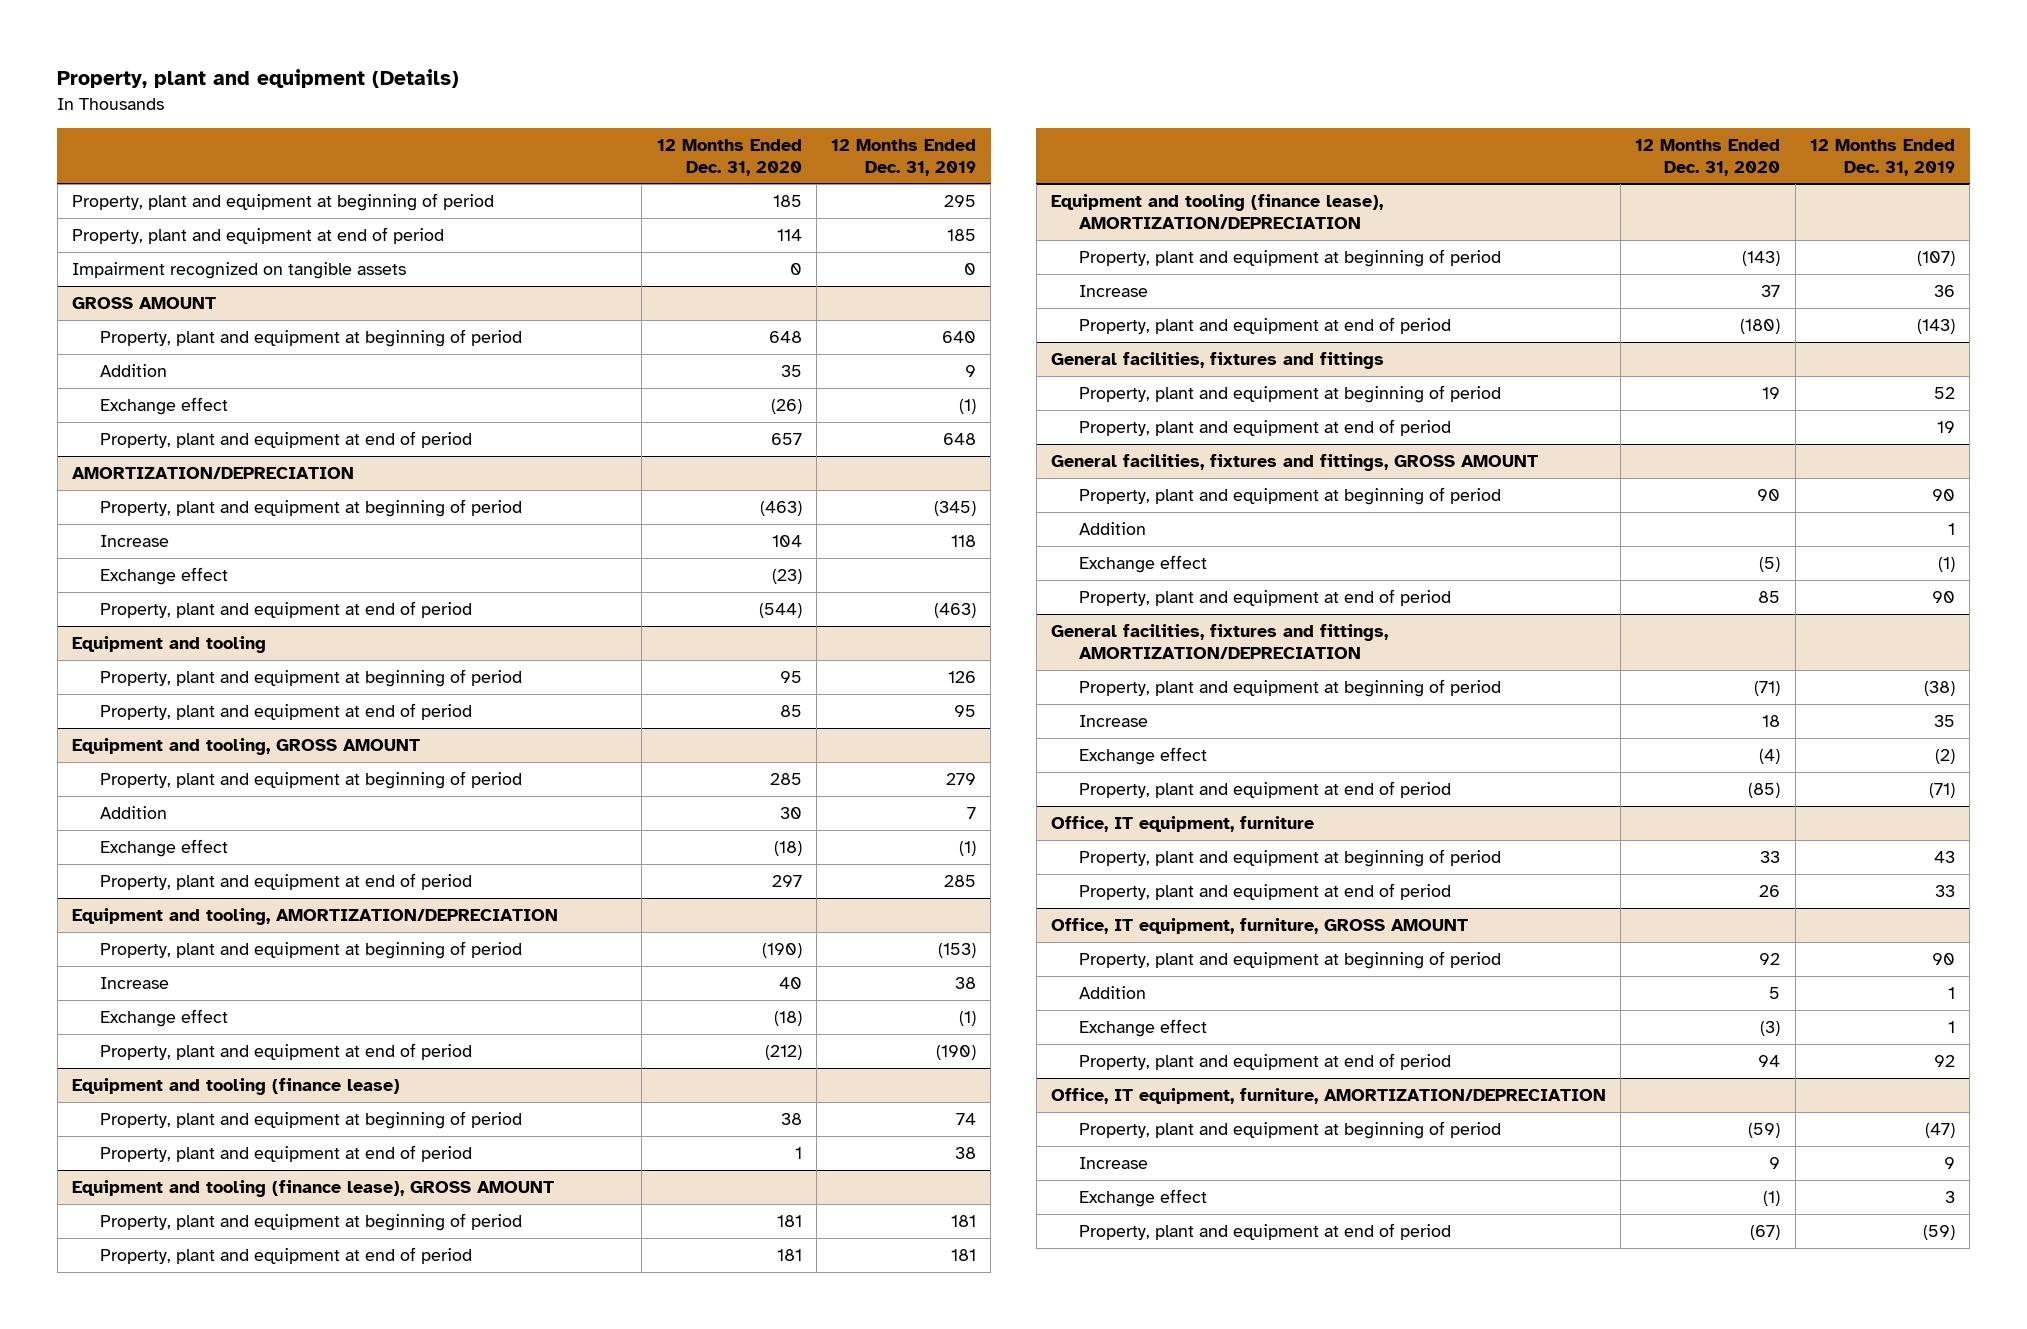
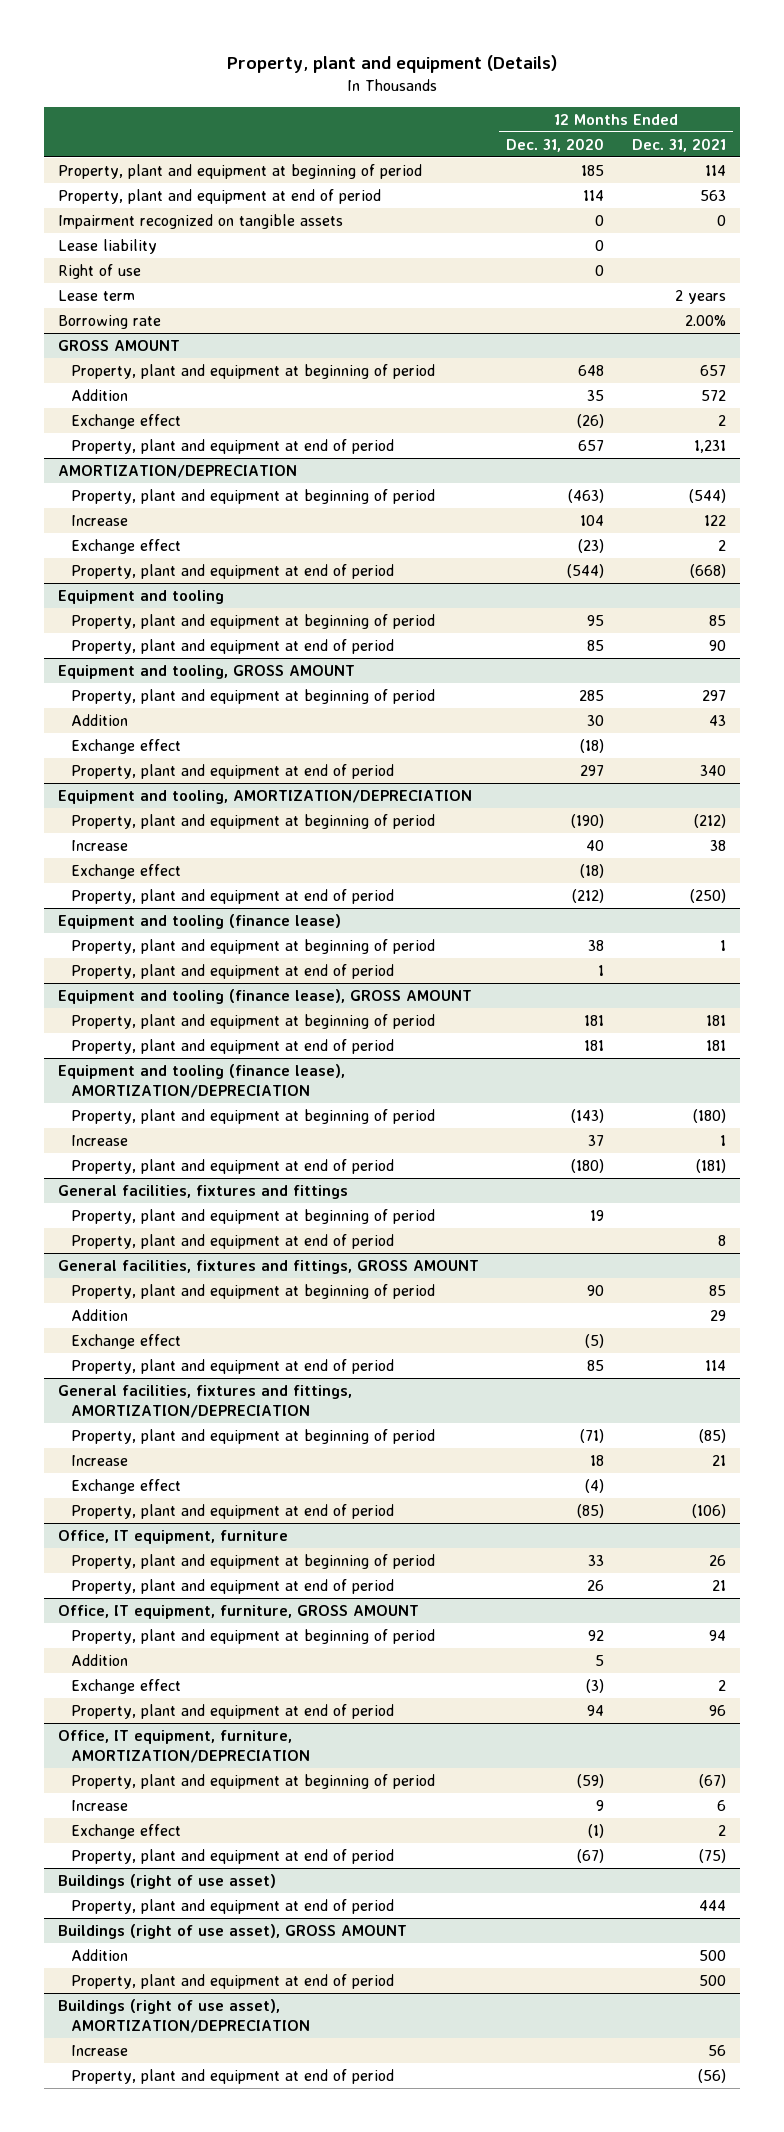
- | 12 Months Ended Dec. 31, 2020 | 12 Months Ended Dec. 31, 2019
+ | 12 Months Ended Dec. 31, 2020 | 12 Months Ended Dec. 31, 2021
+ Lease liability | 0 |
+ Right of use | 0 |
+ Lease term | | 2 years
+ Borrowing rate | | 2.00%
+ Buildings (right of use asset)
+ Property, plant and equipment at end of period | | 444
+ Buildings (right of use asset), GROSS AMOUNT
+ Addition | | 500
+ Property, plant and equipment at end of period | | 500
+ Buildings (right of use asset), AMORTIZATION/DEPRECIATION
+ Increase | | 56
+ Property, plant and equipment at end of period | | (56)

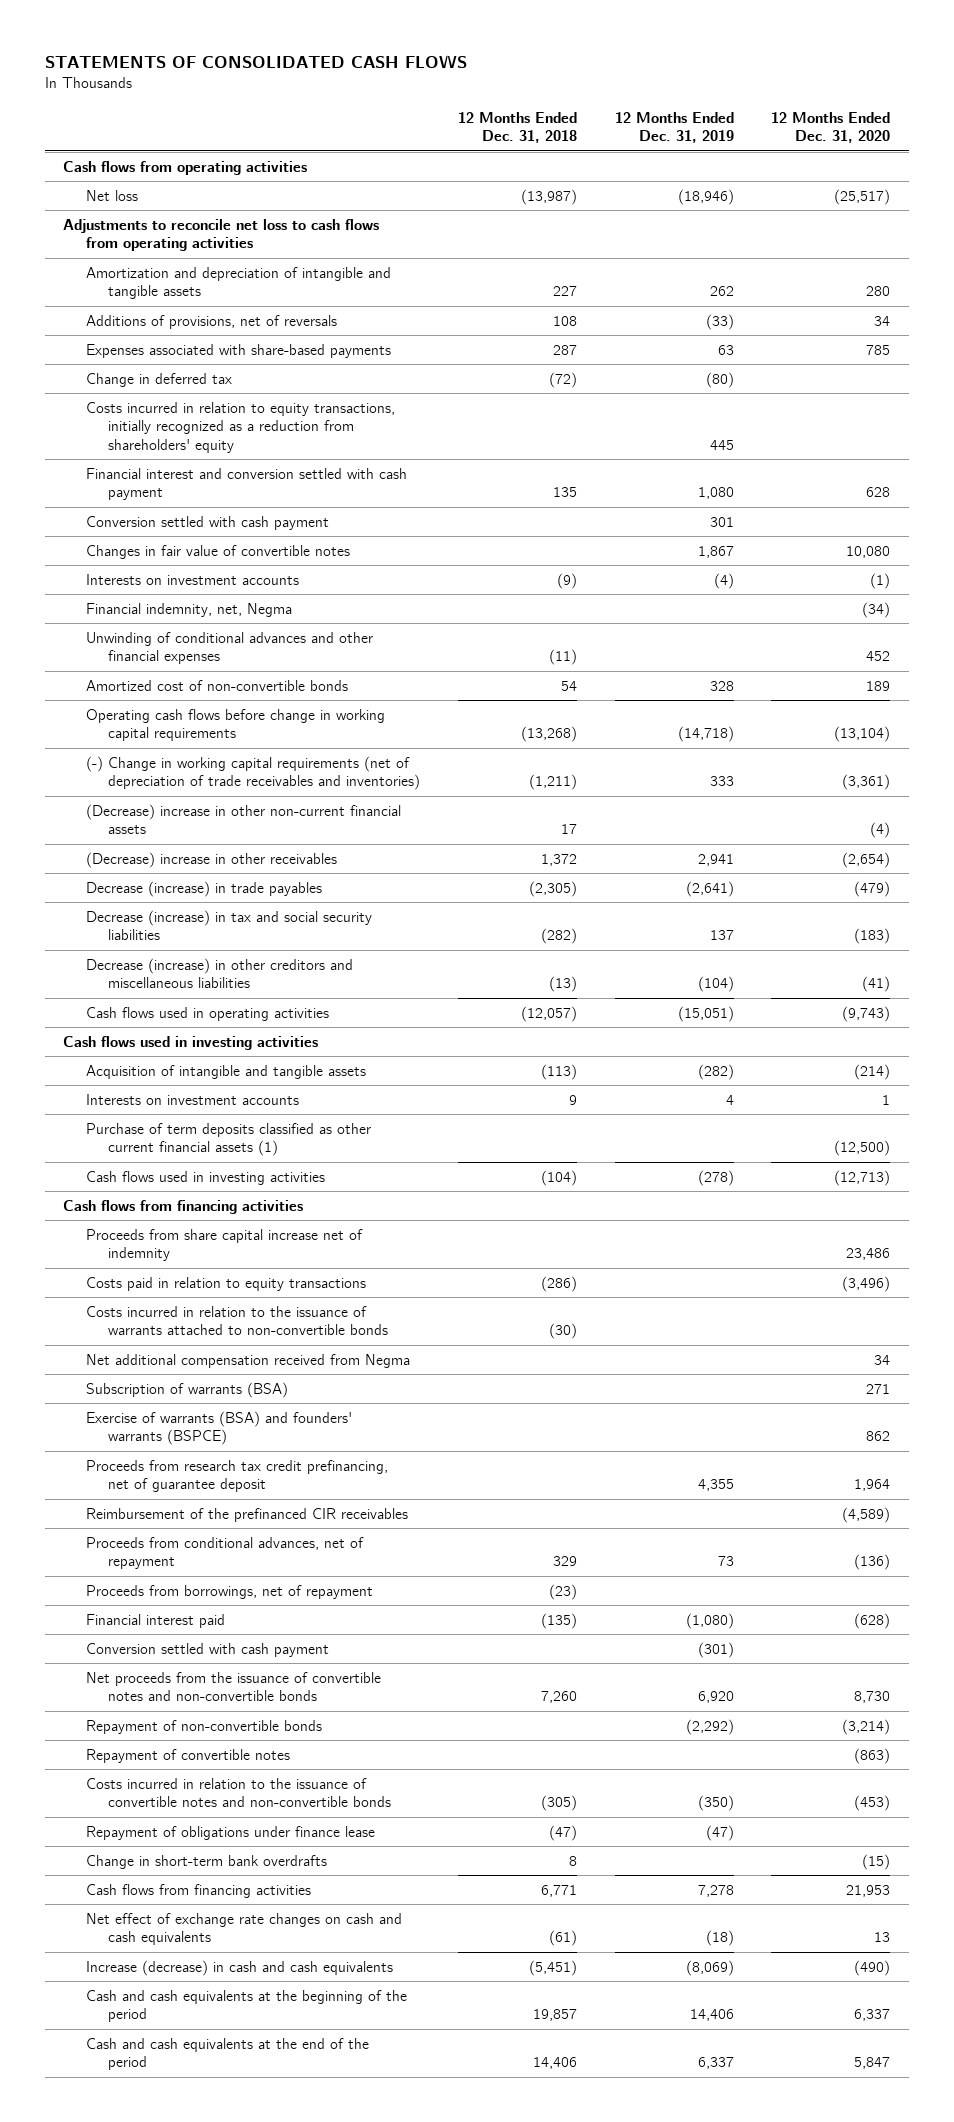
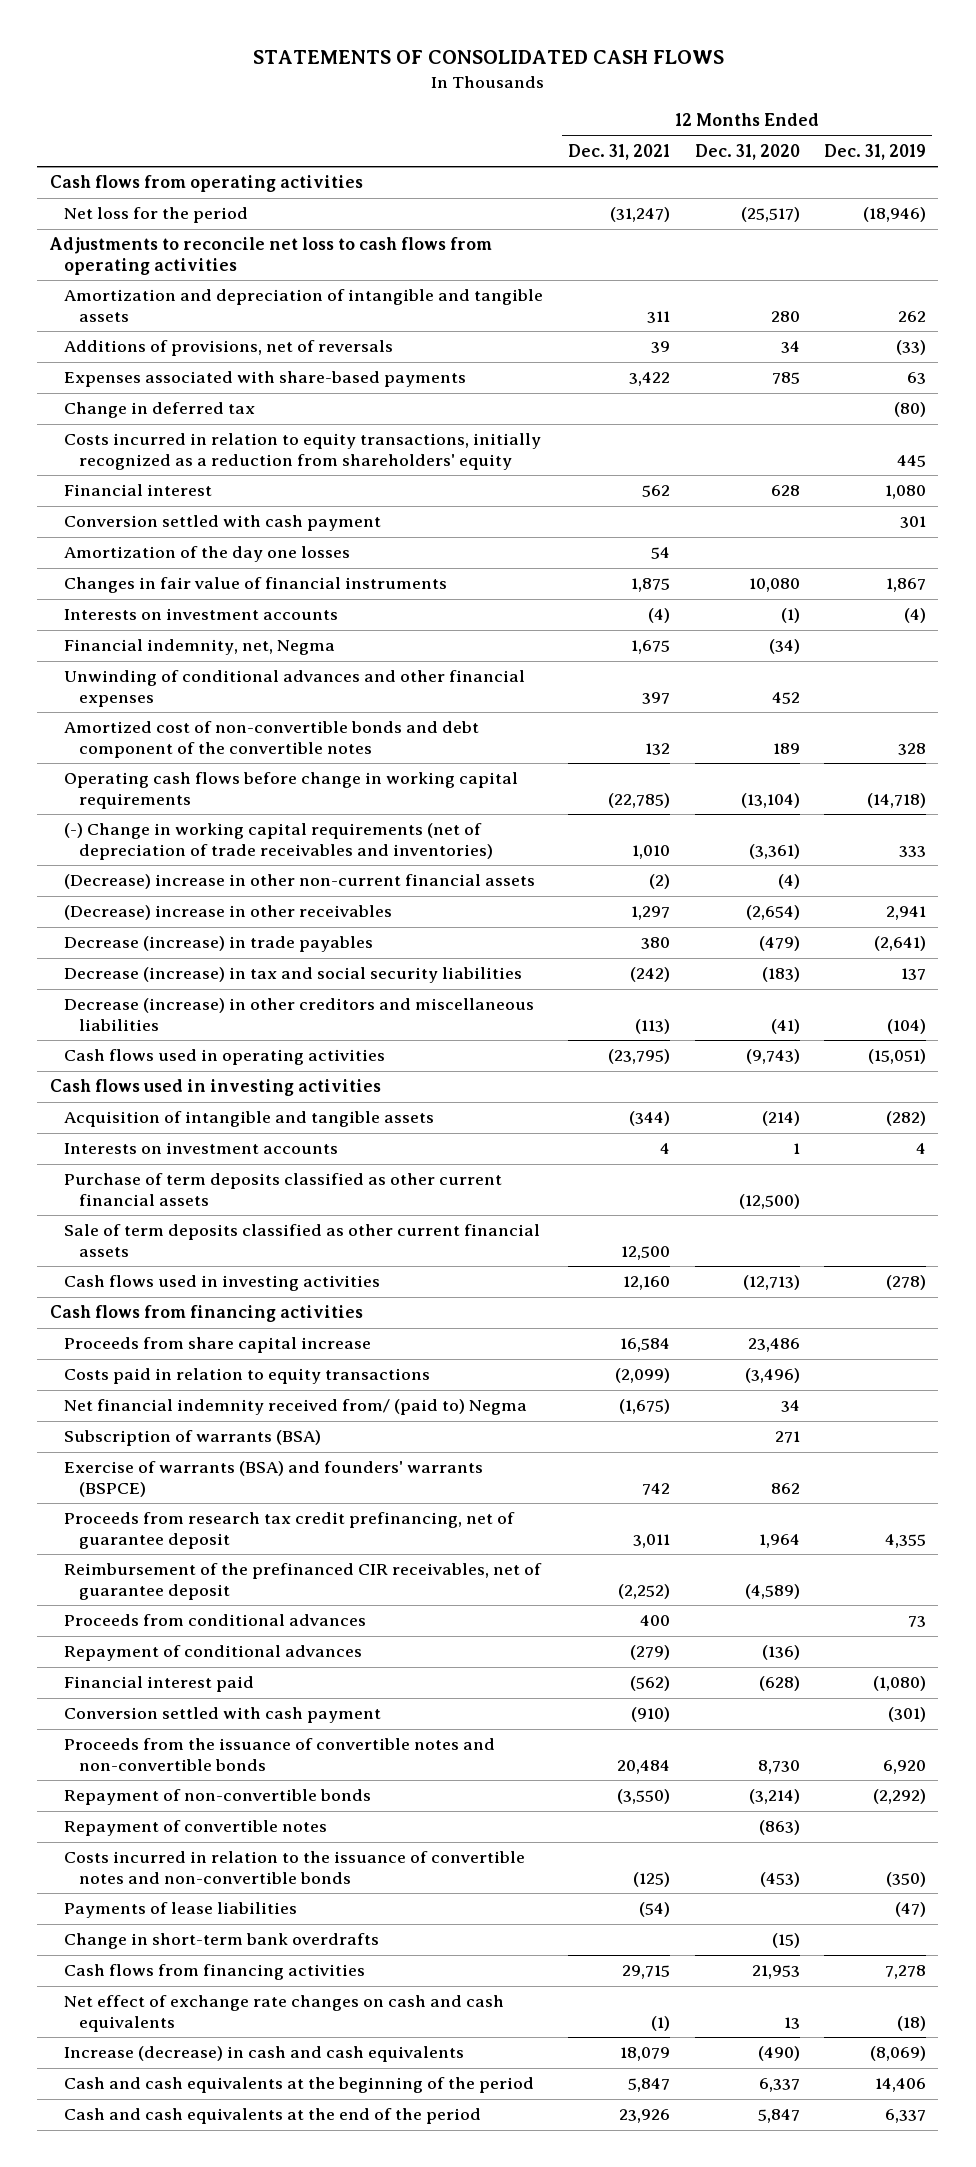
- | 12 Months Ended Dec. 31, 2018 | 12 Months Ended Dec. 31, 2019 | 12 Months Ended Dec. 31, 2020
+ | 12 Months Ended Dec. 31, 2021 | 12 Months Ended Dec. 31, 2020 | 12 Months Ended Dec. 31, 2019
- Net loss | (13,987) | (18,946) | (25,517)
+ Net loss for the period | (31,247) | (25,517) | (18,946)
- Financial interest and conversion settled with cash payment | 135 | 1,080 | 628
+ Financial interest | 562 | 628 | 1,080
- Changes in fair value of convertible notes | | 1,867 | 10,080
+ Amortization of the day one losses | 54 | |
+ Changes in fair value of financial instruments | 1,875 | 10,080 | 1,867
- Amortized cost of non-convertible bonds | 54 | 328 | 189
+ Amortized cost of non-convertible bonds and debt component of the convertible notes | 132 | 189 | 328
- Purchase of term deposits classified as other current financial assets (1) | | | (12,500)
+ Purchase of term deposits classified as other current financial assets | | (12,500) |
+ Sale of term deposits classified as other current financial assets | 12,500 | |
- Proceeds from share capital increase net of indemnity | | | 23,486
+ Proceeds from share capital increase | 16,584 | 23,486 |
- Costs incurred in relation to the issuance of warrants attached to non-convertible bonds | (30) | |
- Net additional compensation received from Negma | | | 34
+ Net financial indemnity received from/ (paid to) Negma | (1,675) | 34 |
- Reimbursement of the prefinanced CIR receivables | | | (4,589)
- Proceeds from conditional advances, net of repayment | 329 | 73 | (136)
- Proceeds from borrowings, net of repayment | (23) | |
+ Reimbursement of the prefinanced CIR receivables, net of guarantee deposit | (2,252) | (4,589) |
+ Proceeds from conditional advances | 400 | | 73
+ Repayment of conditional advances | (279) | (136) |
- Net proceeds from the issuance of convertible notes and non-convertible bonds | 7,260 | 6,920 | 8,730
+ Proceeds from the issuance of convertible notes and non-convertible bonds | 20,484 | 8,730 | 6,920
- Repayment of obligations under finance lease | (47) | (47) |
+ Payments of lease liabilities | (54) | | (47)

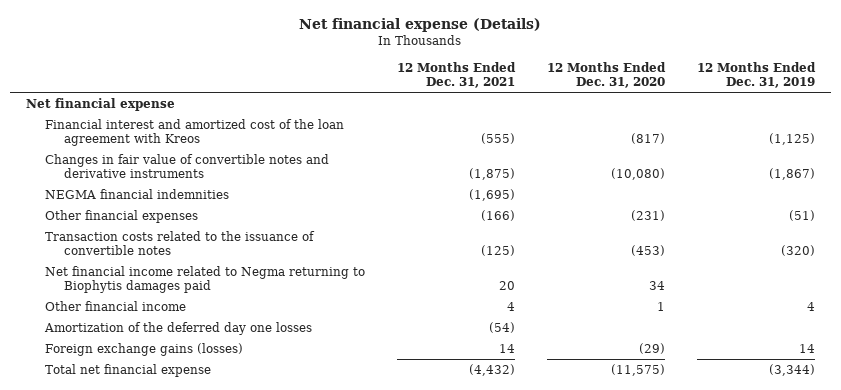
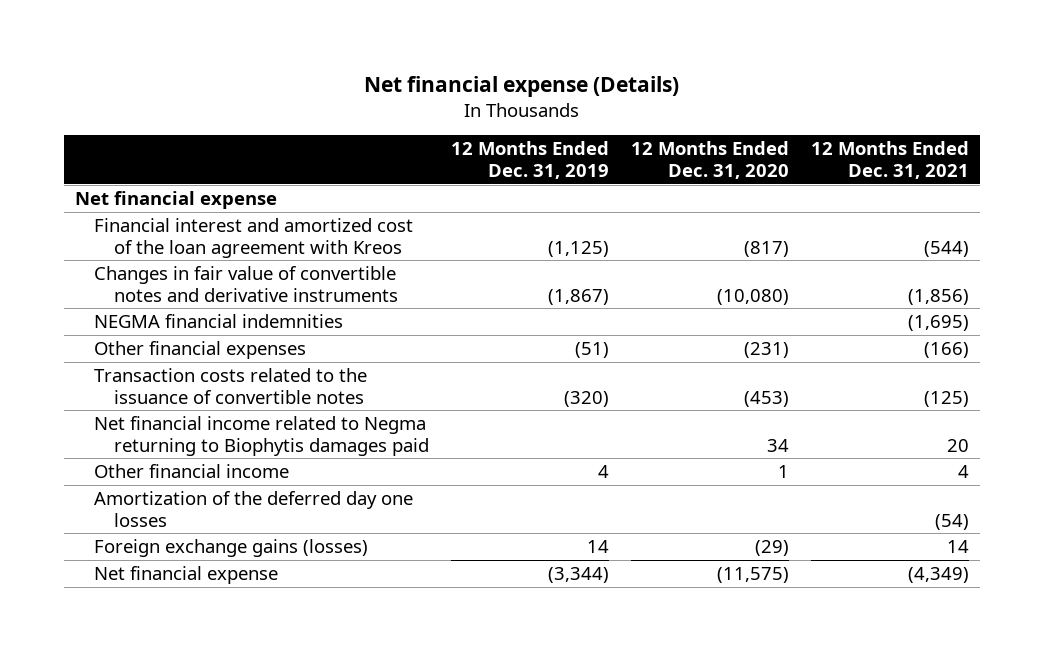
- | 12 Months Ended Dec. 31, 2021 | 12 Months Ended Dec. 31, 2020 | 12 Months Ended Dec. 31, 2019
+ | 12 Months Ended Dec. 31, 2019 | 12 Months Ended Dec. 31, 2020 | 12 Months Ended Dec. 31, 2021
- Financial interest and amortized cost of the loan agreement with Kreos | (555) | (817) | (1,125)
- Changes in fair value of convertible notes and derivative instruments | (1,875) | (10,080) | (1,867)
+ Financial interest and amortized cost of the loan agreement with Kreos | (1,125) | (817) | (544)
+ Changes in fair value of convertible notes and derivative instruments | (1,867) | (10,080) | (1,856)
- Total net financial expense | (4,432) | (11,575) | (3,344)
+ Net financial expense | (3,344) | (11,575) | (4,349)

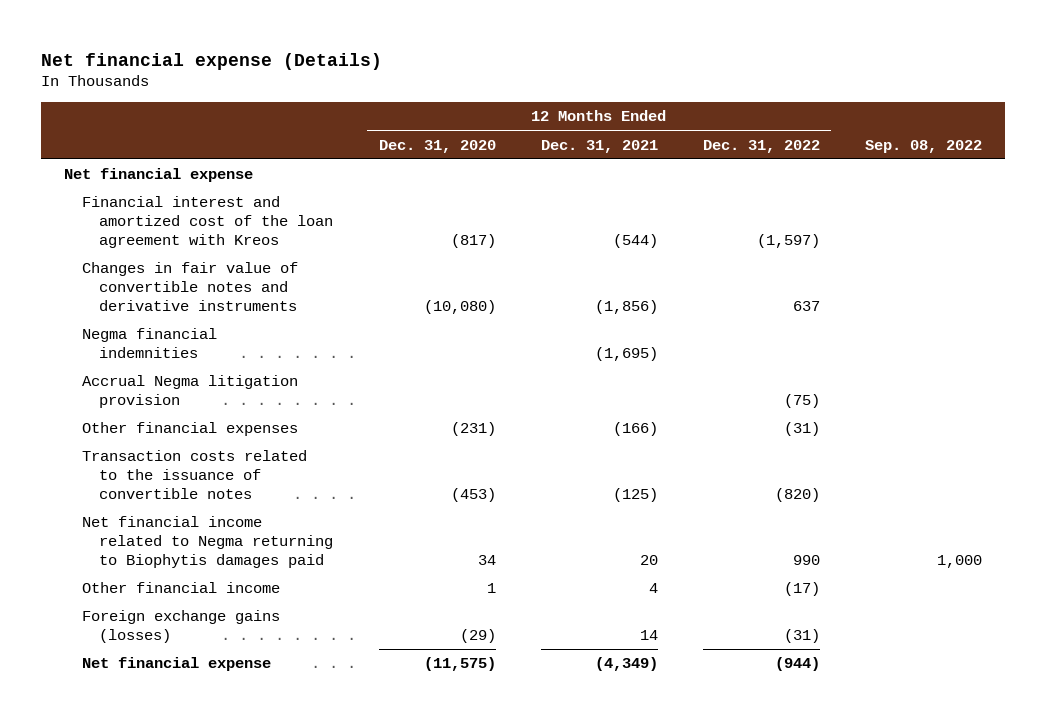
- | 12 Months Ended Dec. 31, 2019 | 12 Months Ended Dec. 31, 2020 | 12 Months Ended Dec. 31, 2021
+ | 12 Months Ended Dec. 31, 2020 | 12 Months Ended Dec. 31, 2021 | 12 Months Ended Dec. 31, 2022 | Sep. 08, 2022
- NEGMA financial indemnities | | | (1,695)
+ Negma financial indemnities | | (1,695) | |
+ Accrual Negma litigation provision | | | (75) |
- Amortization of the deferred day one losses | | | (54)

